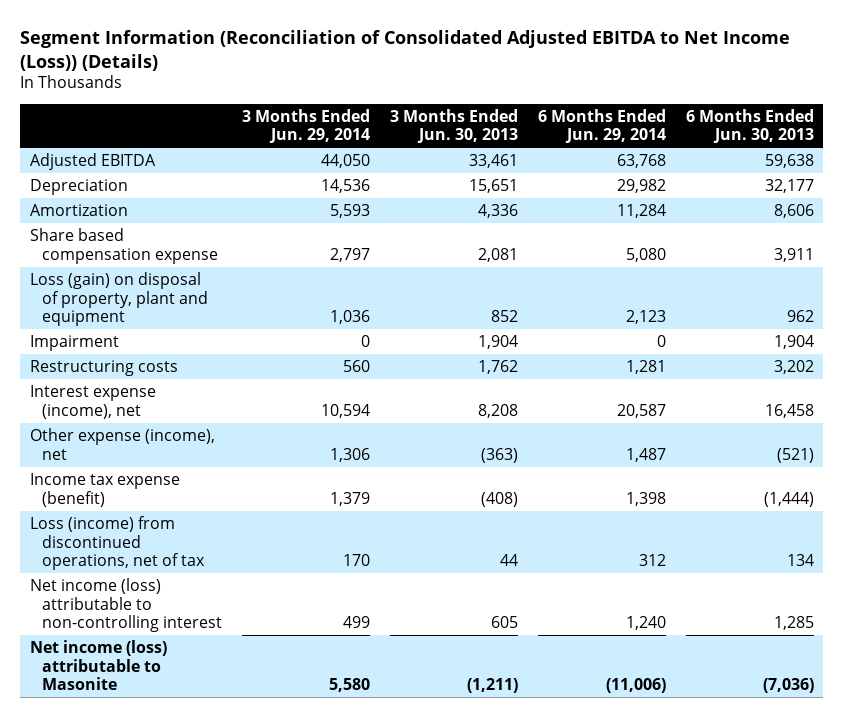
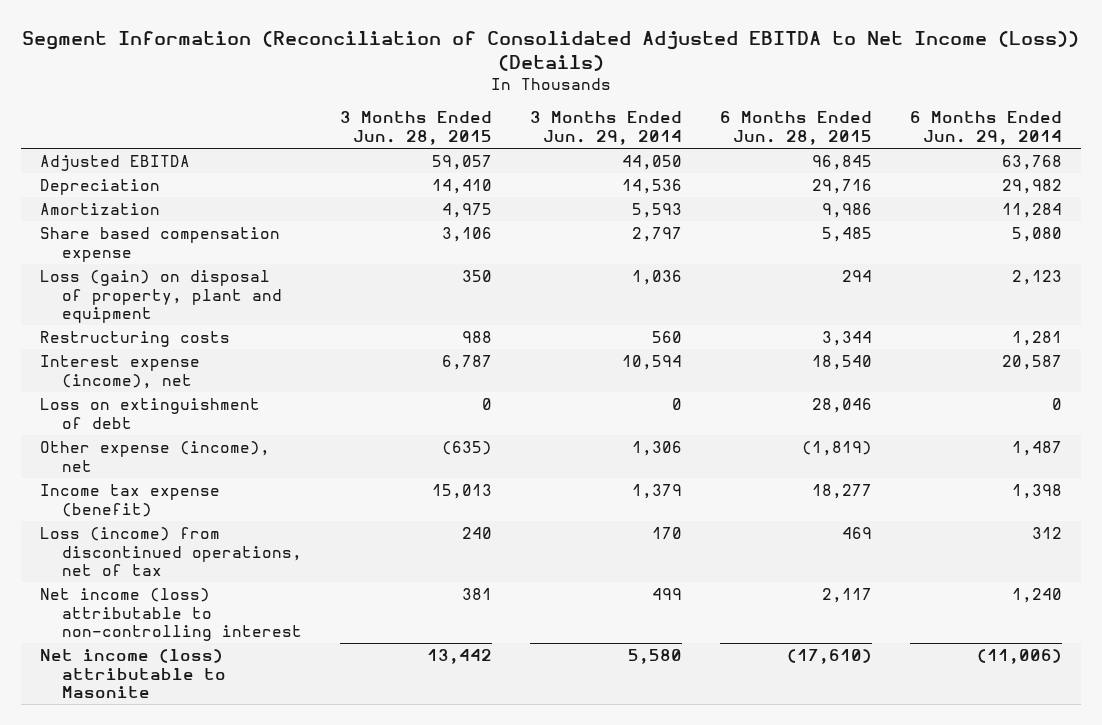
- | 3 Months Ended Jun. 29, 2014 | 3 Months Ended Jun. 30, 2013 | 6 Months Ended Jun. 29, 2014 | 6 Months Ended Jun. 30, 2013
+ | 3 Months Ended Jun. 28, 2015 | 3 Months Ended Jun. 29, 2014 | 6 Months Ended Jun. 28, 2015 | 6 Months Ended Jun. 29, 2014
- Impairment | 0 | 1,904 | 0 | 1,904
+ Loss on extinguishment of debt | 0 | 0 | 28,046 | 0

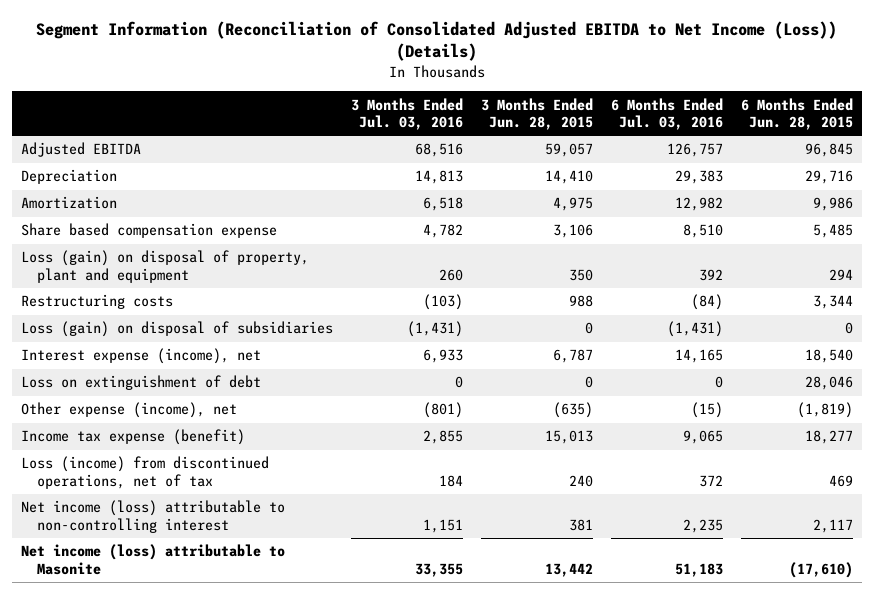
- | 3 Months Ended Jun. 28, 2015 | 3 Months Ended Jun. 29, 2014 | 6 Months Ended Jun. 28, 2015 | 6 Months Ended Jun. 29, 2014
+ | 3 Months Ended Jul. 03, 2016 | 3 Months Ended Jun. 28, 2015 | 6 Months Ended Jul. 03, 2016 | 6 Months Ended Jun. 28, 2015
+ Loss (gain) on disposal of subsidiaries | (1,431) | 0 | (1,431) | 0

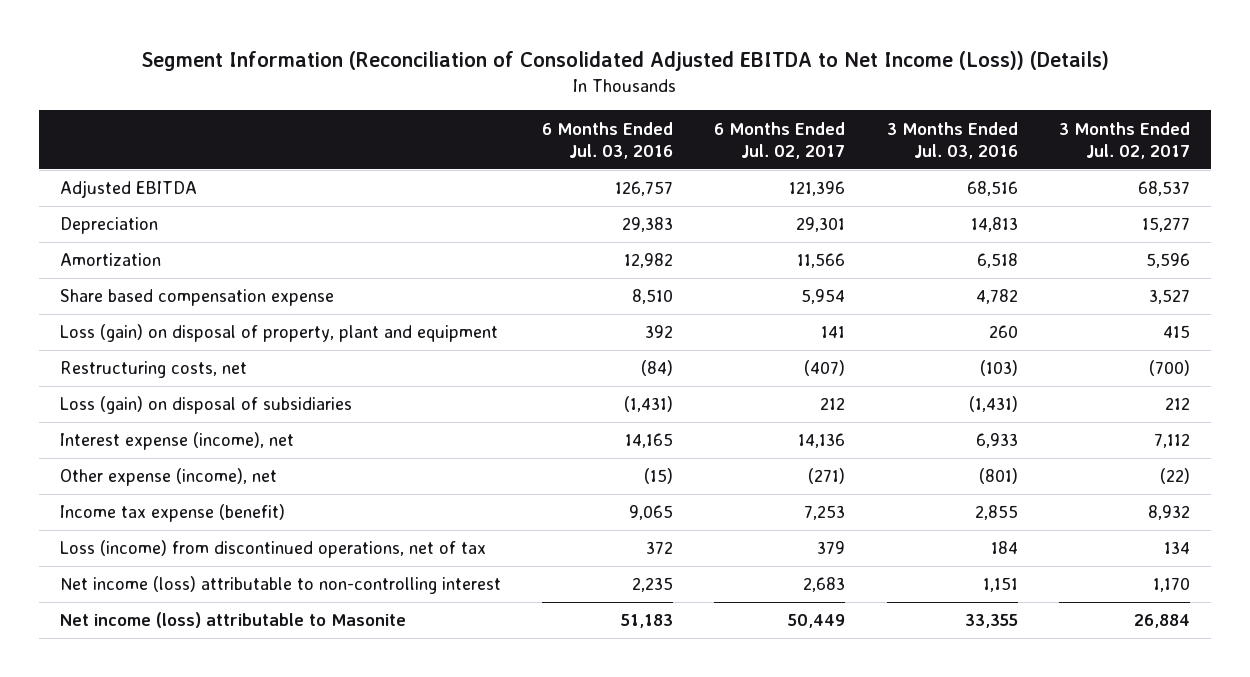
- | 3 Months Ended Jul. 03, 2016 | 3 Months Ended Jun. 28, 2015 | 6 Months Ended Jul. 03, 2016 | 6 Months Ended Jun. 28, 2015
+ | 6 Months Ended Jul. 03, 2016 | 6 Months Ended Jul. 02, 2017 | 3 Months Ended Jul. 03, 2016 | 3 Months Ended Jul. 02, 2017
- Restructuring costs | (103) | 988 | (84) | 3,344
+ Restructuring costs, net | (84) | (407) | (103) | (700)
- Loss on extinguishment of debt | 0 | 0 | 0 | 28,046

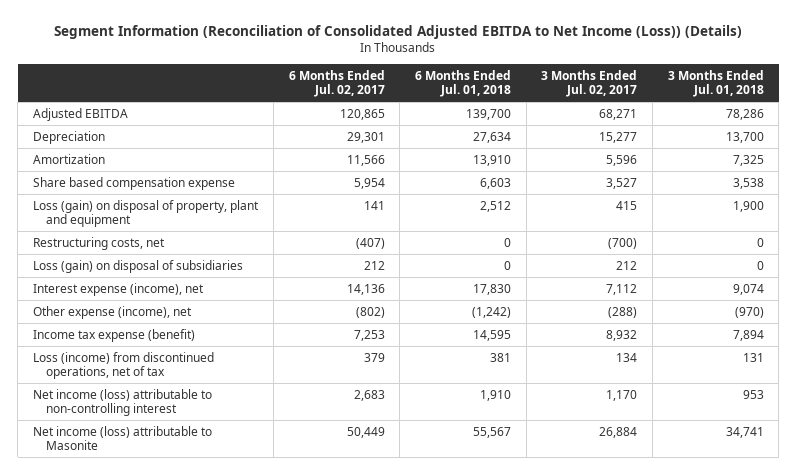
- | 6 Months Ended Jul. 03, 2016 | 6 Months Ended Jul. 02, 2017 | 3 Months Ended Jul. 03, 2016 | 3 Months Ended Jul. 02, 2017
+ | 6 Months Ended Jul. 02, 2017 | 6 Months Ended Jul. 01, 2018 | 3 Months Ended Jul. 02, 2017 | 3 Months Ended Jul. 01, 2018
- Adjusted EBITDA | 126,757 | 121,396 | 68,516 | 68,537
+ Adjusted EBITDA | 120,865 | 139,700 | 68,271 | 78,286
- Other expense (income), net | (15) | (271) | (801) | (22)
+ Other expense (income), net | (802) | (1,242) | (288) | (970)

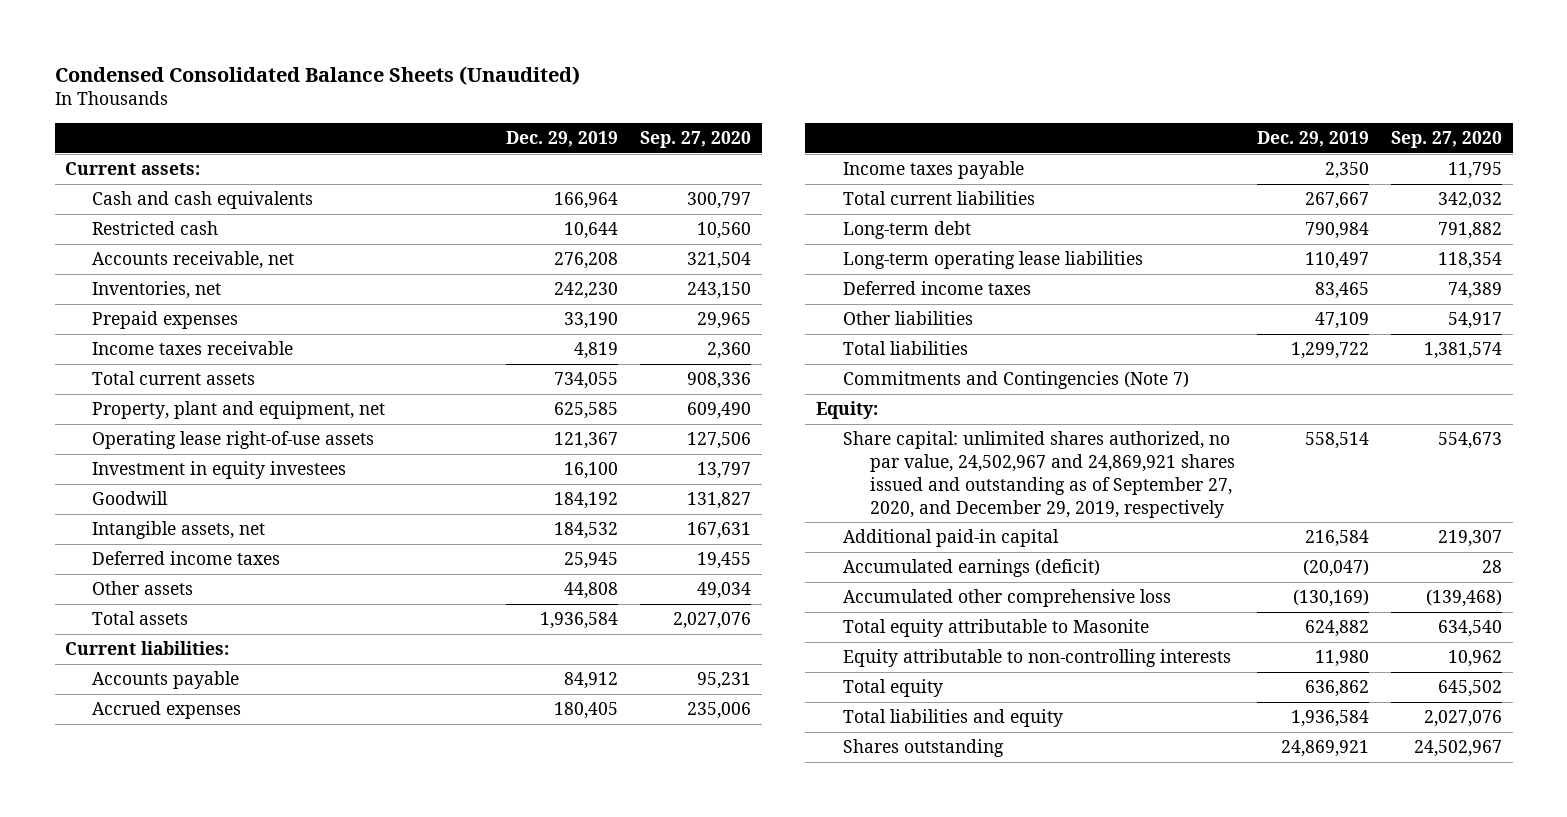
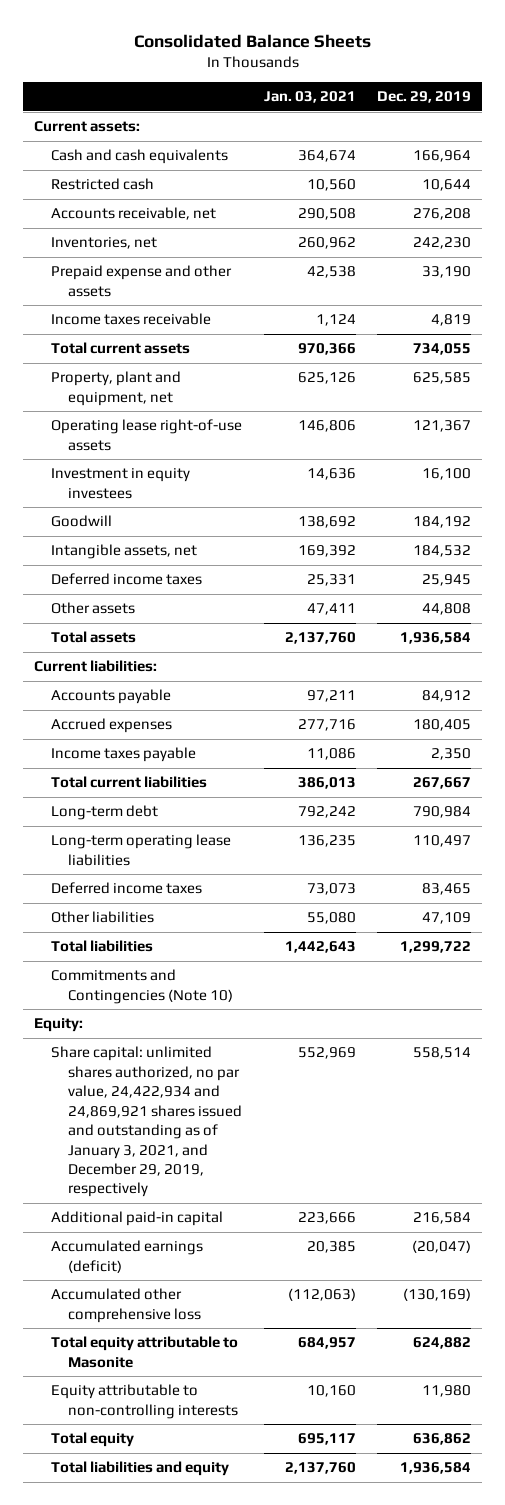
- Condensed Consolidated Balance Sheets (Unaudited)
+ Consolidated Balance Sheets
- | Dec. 29, 2019 | Sep. 27, 2020
+ | Jan. 03, 2021 | Dec. 29, 2019
- Prepaid expenses | 33,190 | 29,965
+ Prepaid expense and other assets | 42,538 | 33,190
- Commitments and Contingencies (Note 7)
+ Commitments and Contingencies (Note 10)
- Share capital: unlimited shares authorized, no par value, 24,502,967 and 24,869,921 shares issued and outstanding as of September 27, 2020, and December 29, 2019, respectively | 558,514 | 554,673
+ Share capital: unlimited shares authorized, no par value, 24,422,934 and 24,869,921 shares issued and outstanding as of January 3, 2021, and December 29, 2019, respectively | 552,969 | 558,514
- Shares outstanding | 24,869,921 | 24,502,967

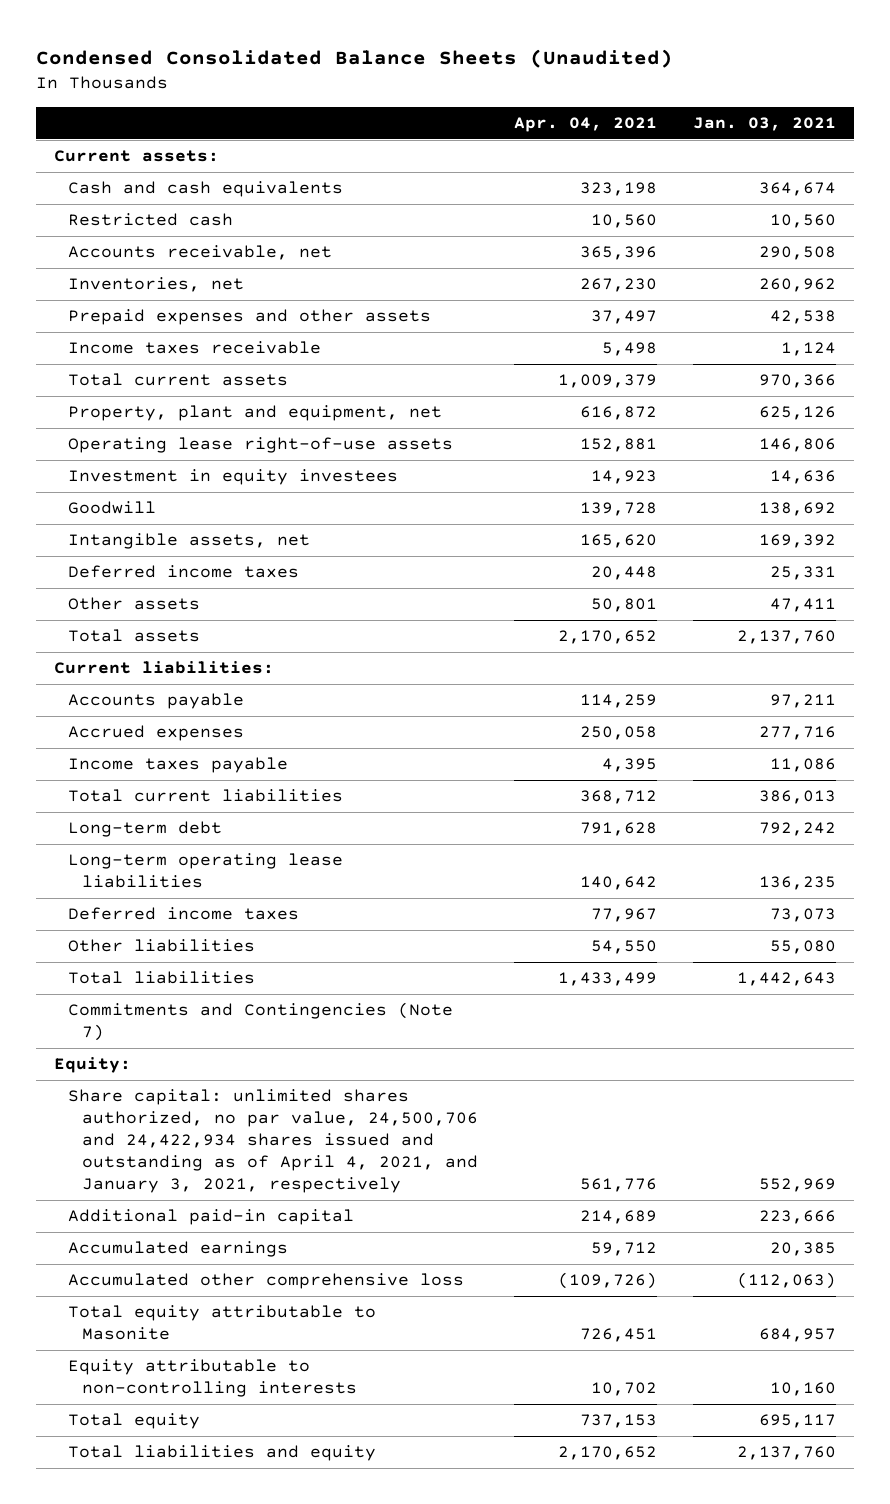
- Consolidated Balance Sheets
+ Condensed Consolidated Balance Sheets (Unaudited)
- | Jan. 03, 2021 | Dec. 29, 2019
+ | Apr. 04, 2021 | Jan. 03, 2021
- Prepaid expense and other assets | 42,538 | 33,190
+ Prepaid expenses and other assets | 37,497 | 42,538
- Commitments and Contingencies (Note 10)
+ Commitments and Contingencies (Note 7)
- Share capital: unlimited shares authorized, no par value, 24,422,934 and 24,869,921 shares issued and outstanding as of January 3, 2021, and December 29, 2019, respectively | 552,969 | 558,514
+ Share capital: unlimited shares authorized, no par value, 24,500,706 and 24,422,934 shares issued and outstanding as of April 4, 2021, and January 3, 2021, respectively | 561,776 | 552,969
- Accumulated earnings (deficit) | 20,385 | (20,047)
+ Accumulated earnings | 59,712 | 20,385

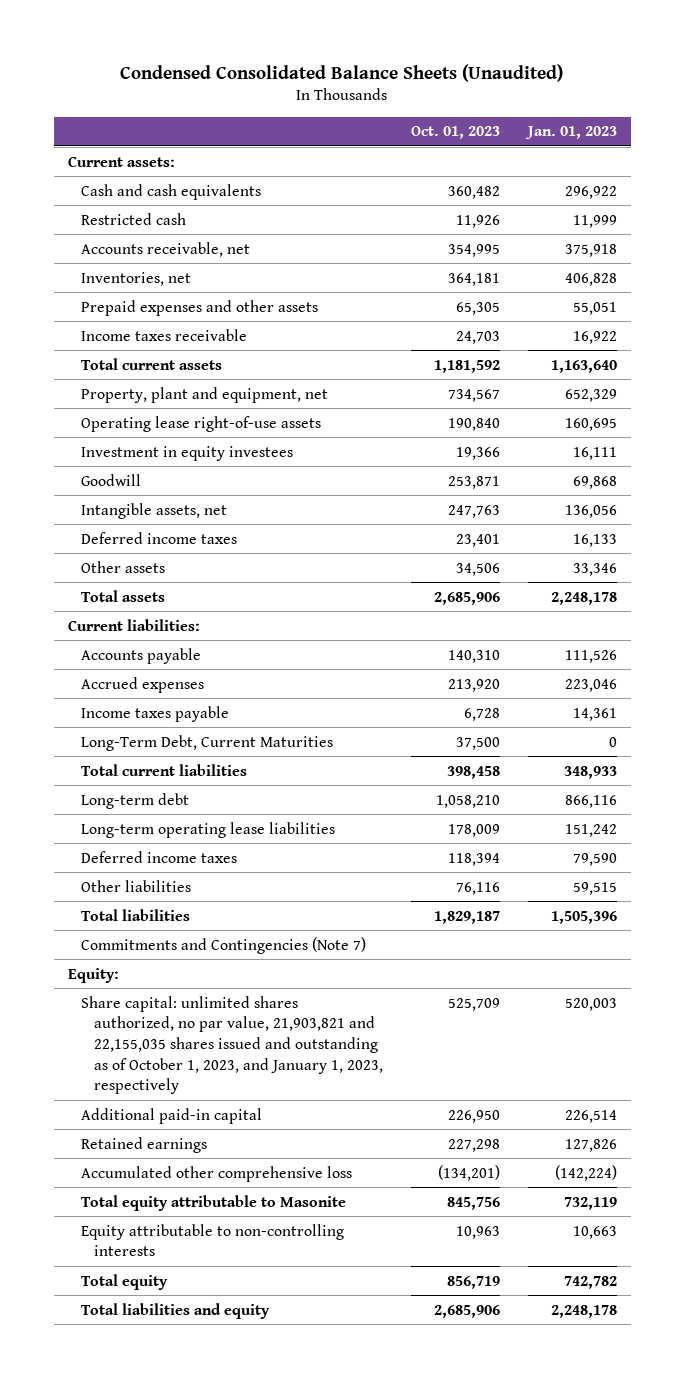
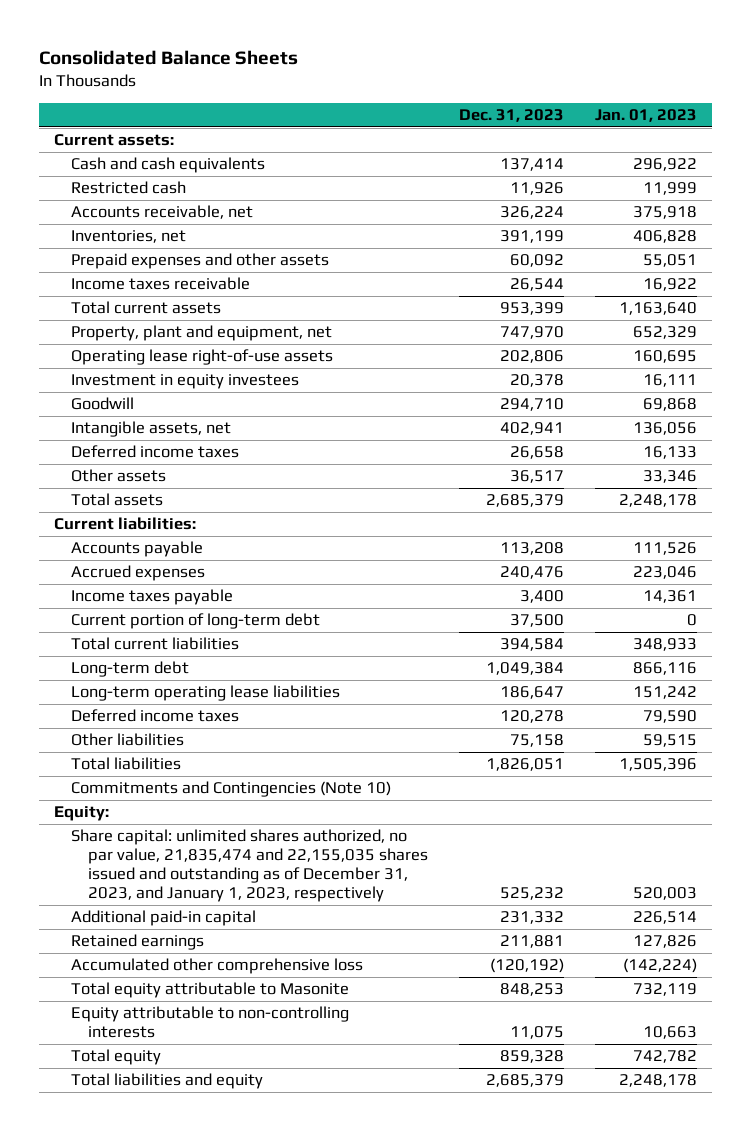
- Condensed Consolidated Balance Sheets (Unaudited)
+ Consolidated Balance Sheets
- | Oct. 01, 2023 | Jan. 01, 2023
+ | Dec. 31, 2023 | Jan. 01, 2023
- Long-Term Debt, Current Maturities | 37,500 | 0
+ Current portion of long-term debt | 37,500 | 0
- Commitments and Contingencies (Note 7)
+ Commitments and Contingencies (Note 10)
- Share capital: unlimited shares authorized, no par value, 21,903,821 and 22,155,035 shares issued and outstanding as of October 1, 2023, and January 1, 2023, respectively | 525,709 | 520,003
+ Share capital: unlimited shares authorized, no par value, 21,835,474 and 22,155,035 shares issued and outstanding as of December 31, 2023, and January 1, 2023, respectively | 525,232 | 520,003

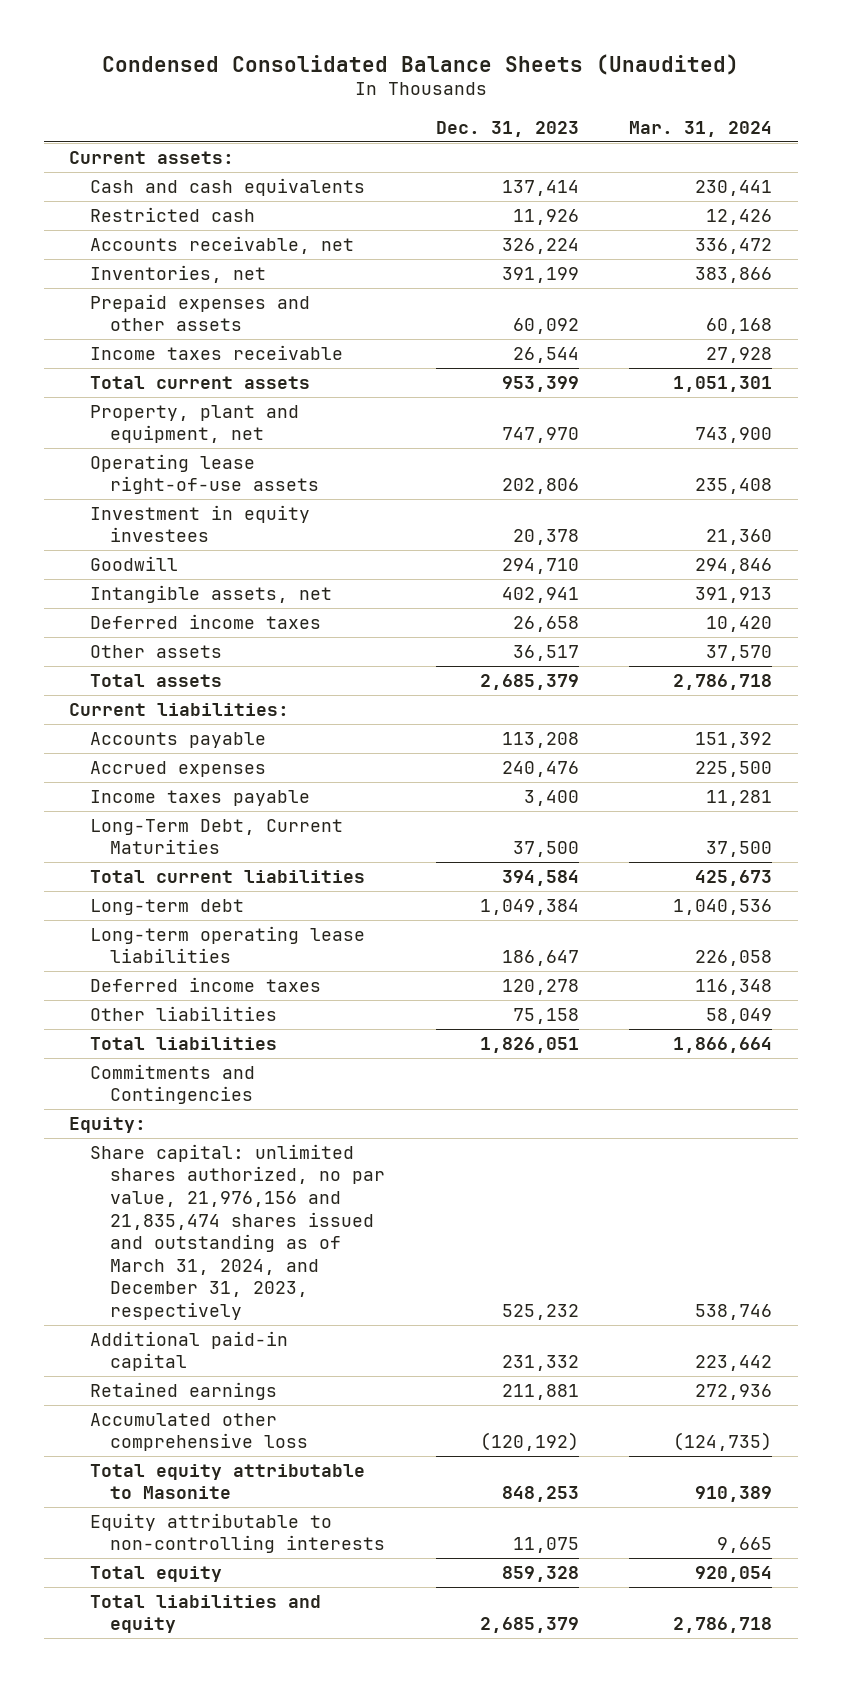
- Consolidated Balance Sheets
+ Condensed Consolidated Balance Sheets (Unaudited)
- | Dec. 31, 2023 | Jan. 01, 2023
+ | Dec. 31, 2023 | Mar. 31, 2024
- Current portion of long-term debt | 37,500 | 0
+ Long-Term Debt, Current Maturities | 37,500 | 37,500
- Commitments and Contingencies (Note 10)
+ Commitments and Contingencies
- Share capital: unlimited shares authorized, no par value, 21,835,474 and 22,155,035 shares issued and outstanding as of December 31, 2023, and January 1, 2023, respectively | 525,232 | 520,003
+ Share capital: unlimited shares authorized, no par value, 21,976,156 and 21,835,474 shares issued and outstanding as of March 31, 2024, and December 31, 2023, respectively | 525,232 | 538,746

